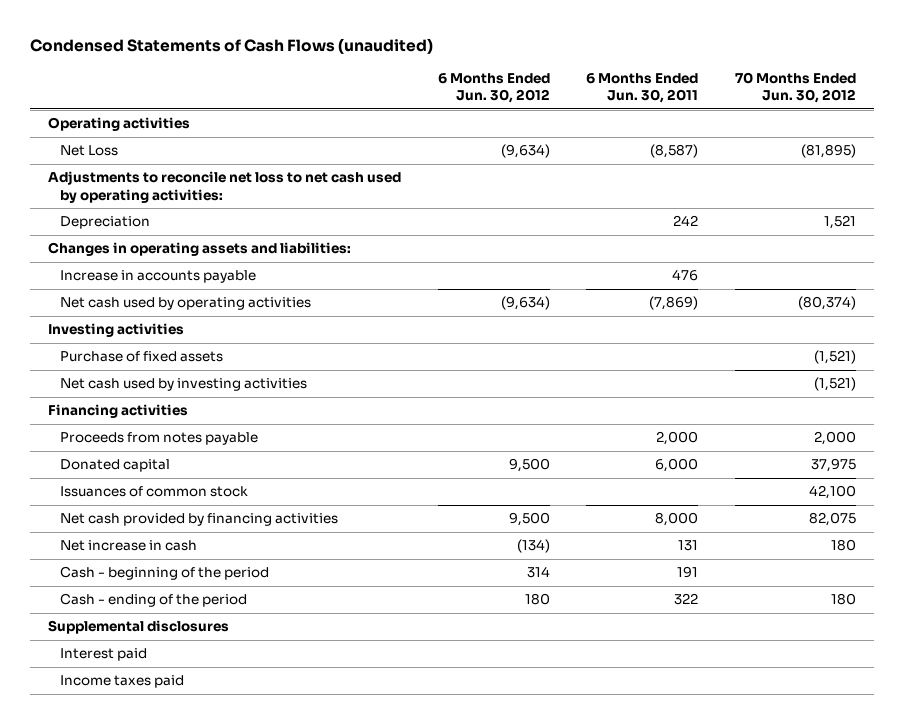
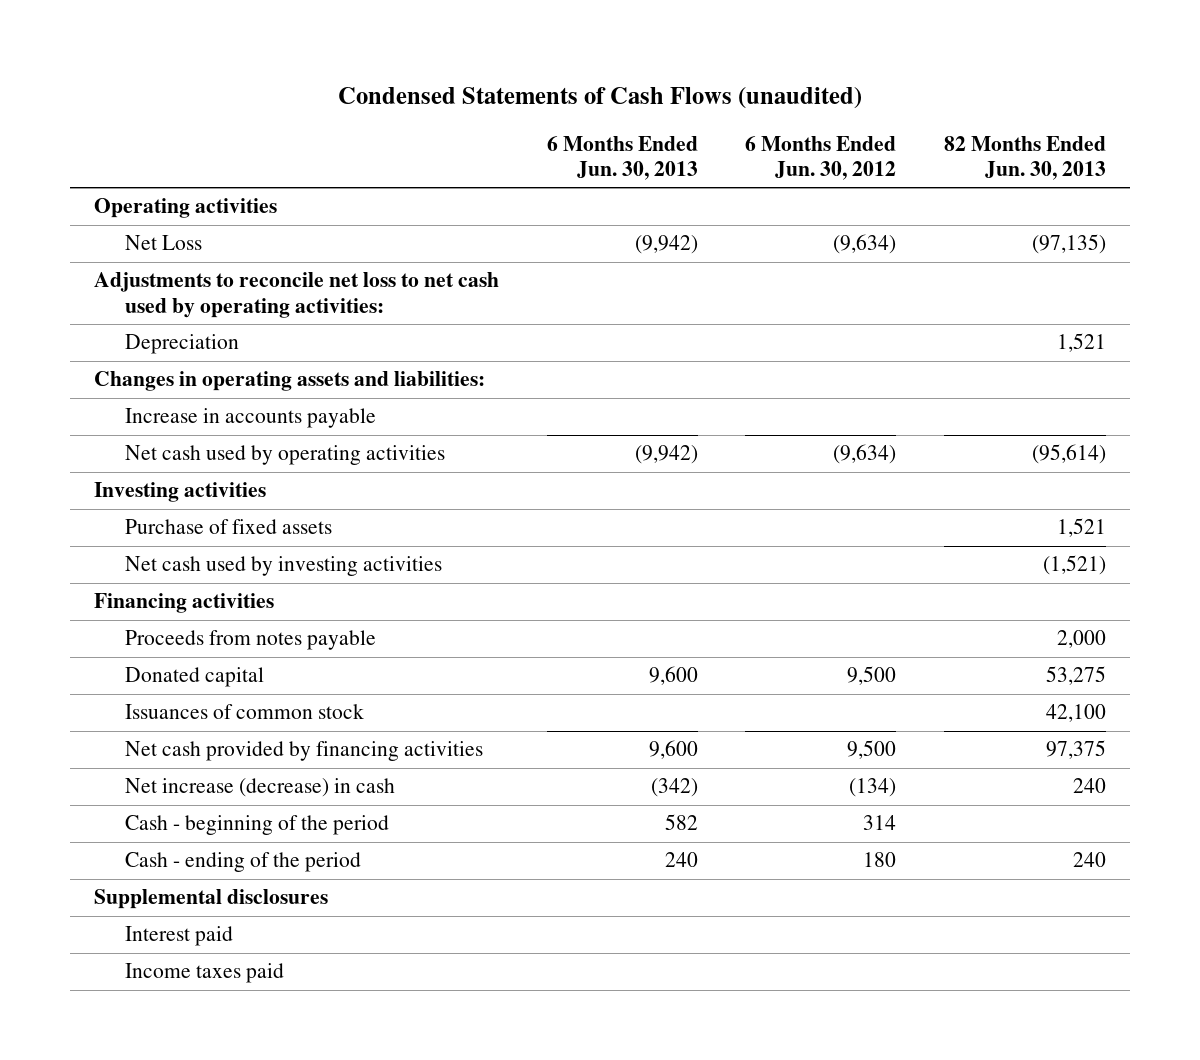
- | 6 Months Ended Jun. 30, 2012 | 6 Months Ended Jun. 30, 2011 | 70 Months Ended Jun. 30, 2012
+ | 6 Months Ended Jun. 30, 2013 | 6 Months Ended Jun. 30, 2012 | 82 Months Ended Jun. 30, 2013
- Net increase in cash | (134) | 131 | 180
+ Net increase (decrease) in cash | (342) | (134) | 240

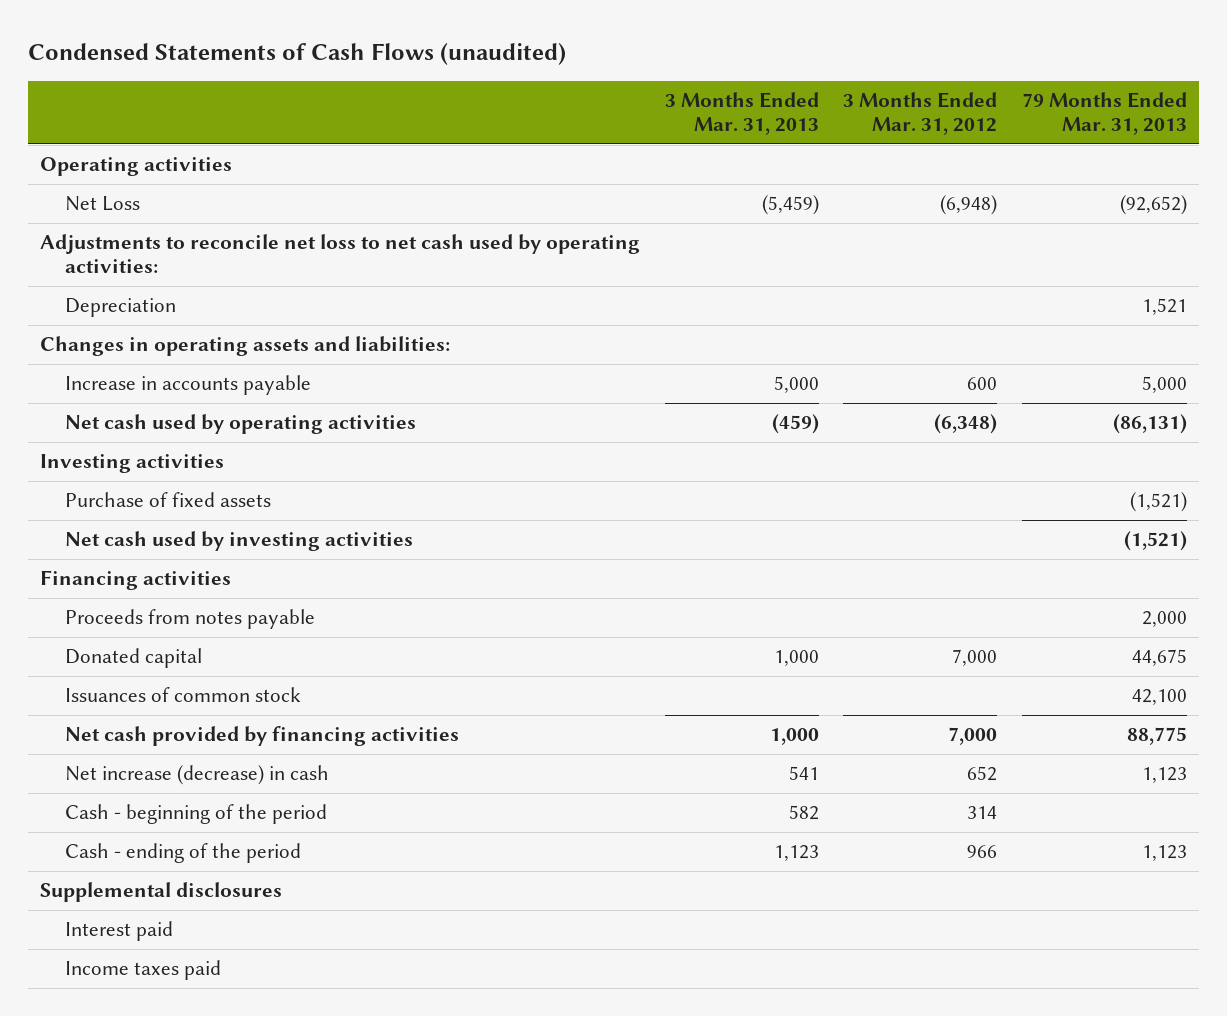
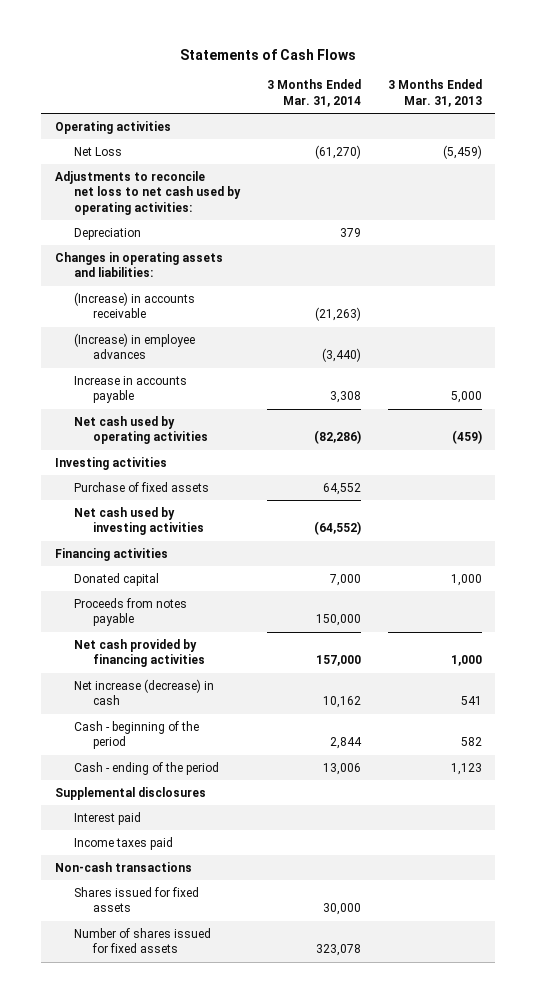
- Condensed Statements of Cash Flows (unaudited)
+ Statements of Cash Flows
- | 3 Months Ended Mar. 31, 2013 | 3 Months Ended Mar. 31, 2012 | 79 Months Ended Mar. 31, 2013
+ | 3 Months Ended Mar. 31, 2014 | 3 Months Ended Mar. 31, 2013
+ (Increase) in accounts receivable | (21,263) |
+ (Increase) in employee advances | (3,440) |
- Issuances of common stock | | | 42,100
moved down: Proceeds from notes payable | 150,000 |
+ Non-cash transactions
+ Shares issued for fixed assets | 30,000 |
+ Number of shares issued for fixed assets | 323,078 |

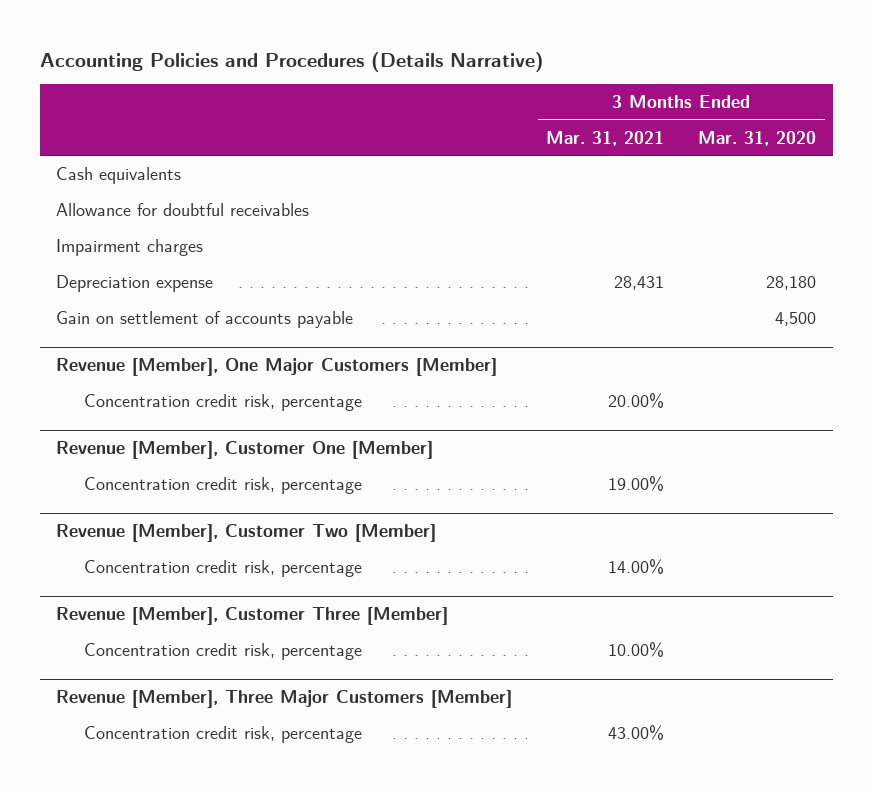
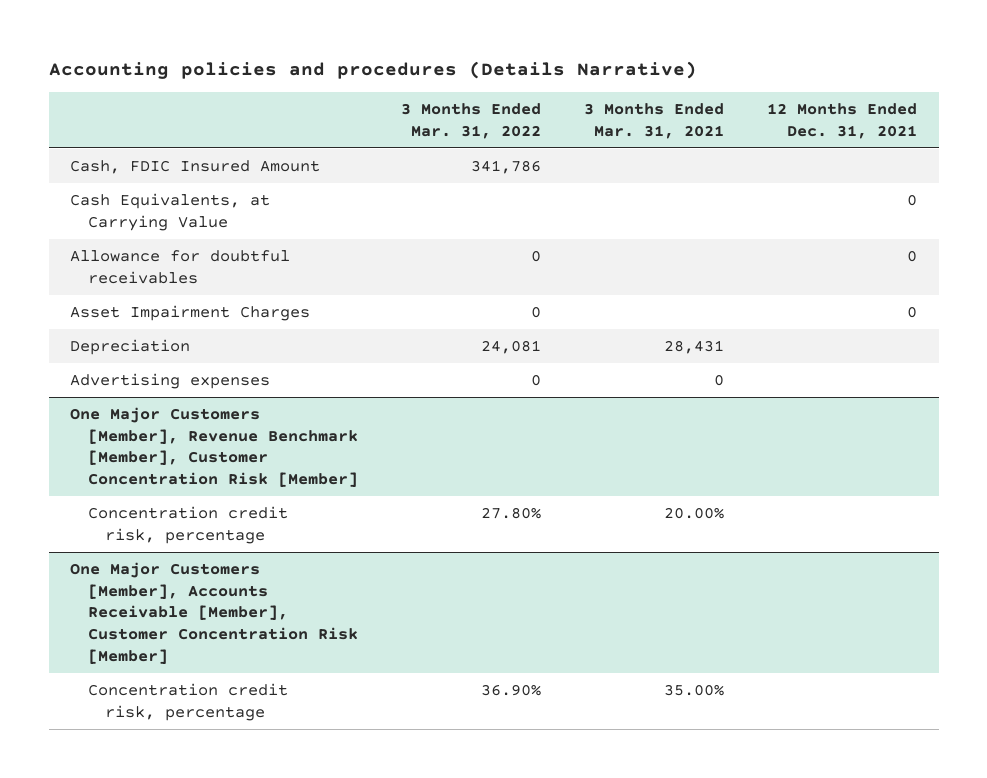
- Accounting Policies and Procedures (Details Narrative)
+ Accounting policies and procedures (Details Narrative)
- | 3 Months Ended Mar. 31, 2021 | 3 Months Ended Mar. 31, 2020
+ | 3 Months Ended Mar. 31, 2022 | 3 Months Ended Mar. 31, 2021 | 12 Months Ended Dec. 31, 2021
- Cash equivalents
+ Cash, FDIC Insured Amount | 341,786 | |
+ Cash Equivalents, at Carrying Value | | | 0
- Impairment charges
- Depreciation expense | 28,431 | 28,180
- Gain on settlement of accounts payable | | 4,500
- Revenue [Member], One Major Customers [Member]
+ Asset Impairment Charges | 0 | | 0
+ Depreciation | 24,081 | 28,431 |
+ Advertising expenses | 0 | 0 |
+ One Major Customers [Member], Revenue Benchmark [Member], Customer Concentration Risk [Member]
- Revenue [Member], Customer One [Member]
- Concentration credit risk, percentage | 19.00% |
- Revenue [Member], Customer Two [Member]
- Concentration credit risk, percentage | 14.00% |
- Revenue [Member], Customer Three [Member]
- Concentration credit risk, percentage | 10.00% |
- Revenue [Member], Three Major Customers [Member]
- Concentration credit risk, percentage | 43.00% |
+ One Major Customers [Member], Accounts Receivable [Member], Customer Concentration Risk [Member]
+ Concentration credit risk, percentage | 36.90% | 35.00% |

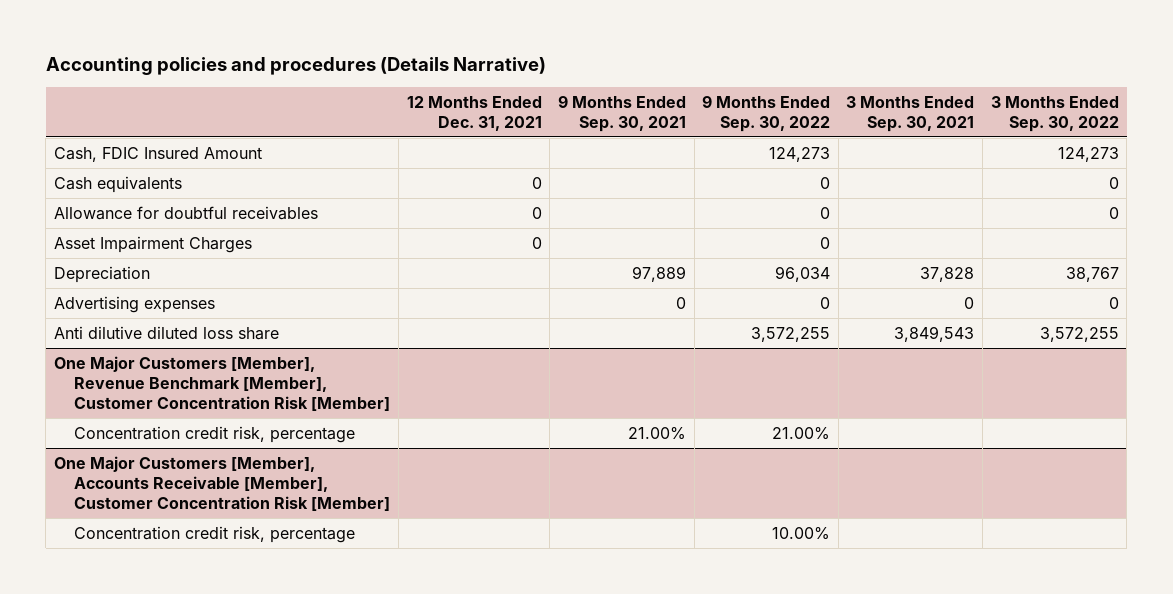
- | 3 Months Ended Mar. 31, 2022 | 3 Months Ended Mar. 31, 2021 | 12 Months Ended Dec. 31, 2021
+ | 12 Months Ended Dec. 31, 2021 | 9 Months Ended Sep. 30, 2021 | 9 Months Ended Sep. 30, 2022 | 3 Months Ended Sep. 30, 2021 | 3 Months Ended Sep. 30, 2022
- Cash Equivalents, at Carrying Value | | | 0
+ Cash equivalents | 0 | | 0 | | 0
+ Anti dilutive diluted loss share | | | 3,572,255 | 3,849,543 | 3,572,255

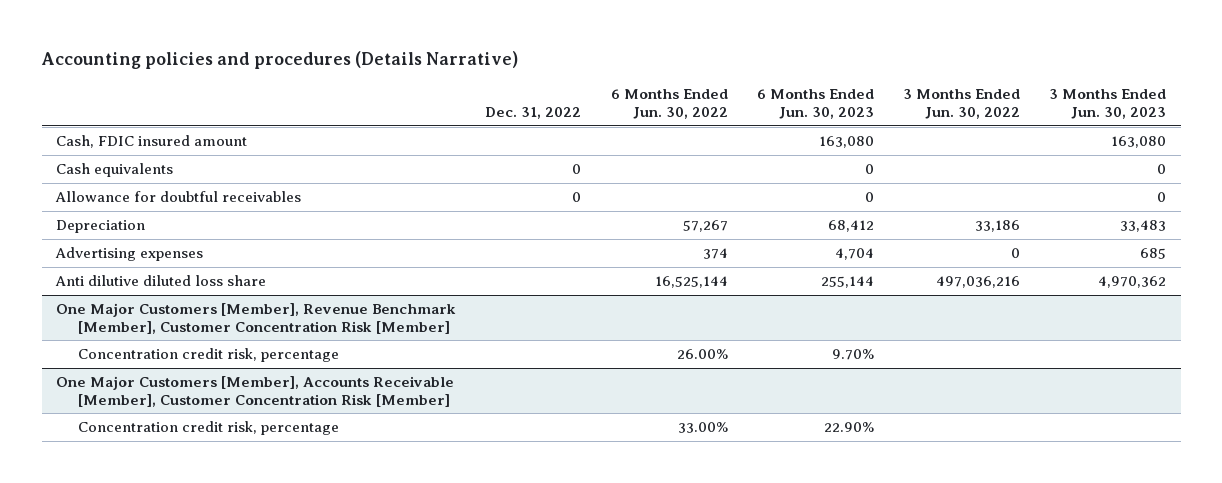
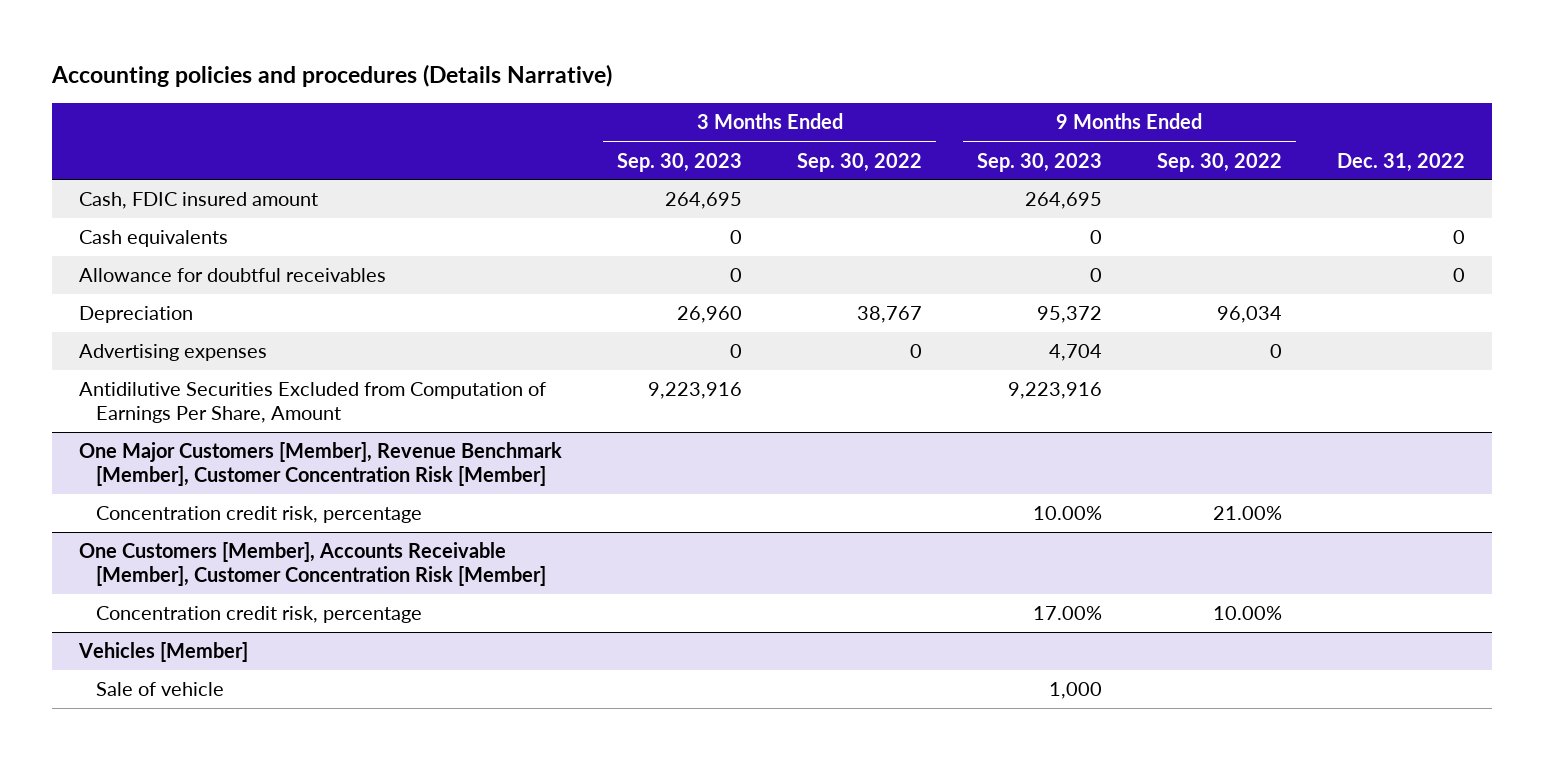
- | Dec. 31, 2022 | 6 Months Ended Jun. 30, 2022 | 6 Months Ended Jun. 30, 2023 | 3 Months Ended Jun. 30, 2022 | 3 Months Ended Jun. 30, 2023
+ | 3 Months Ended Sep. 30, 2023 | 3 Months Ended Sep. 30, 2022 | 9 Months Ended Sep. 30, 2023 | 9 Months Ended Sep. 30, 2022 | Dec. 31, 2022
- Anti dilutive diluted loss share | | 16,525,144 | 255,144 | 497,036,216 | 4,970,362
+ Antidilutive Securities Excluded from Computation of Earnings Per Share, Amount | 9,223,916 | | 9,223,916 | |
- One Major Customers [Member], Accounts Receivable [Member], Customer Concentration Risk [Member]
+ One Customers [Member], Accounts Receivable [Member], Customer Concentration Risk [Member]
+ Vehicles [Member]
+ Sale of vehicle | | | 1,000 | |

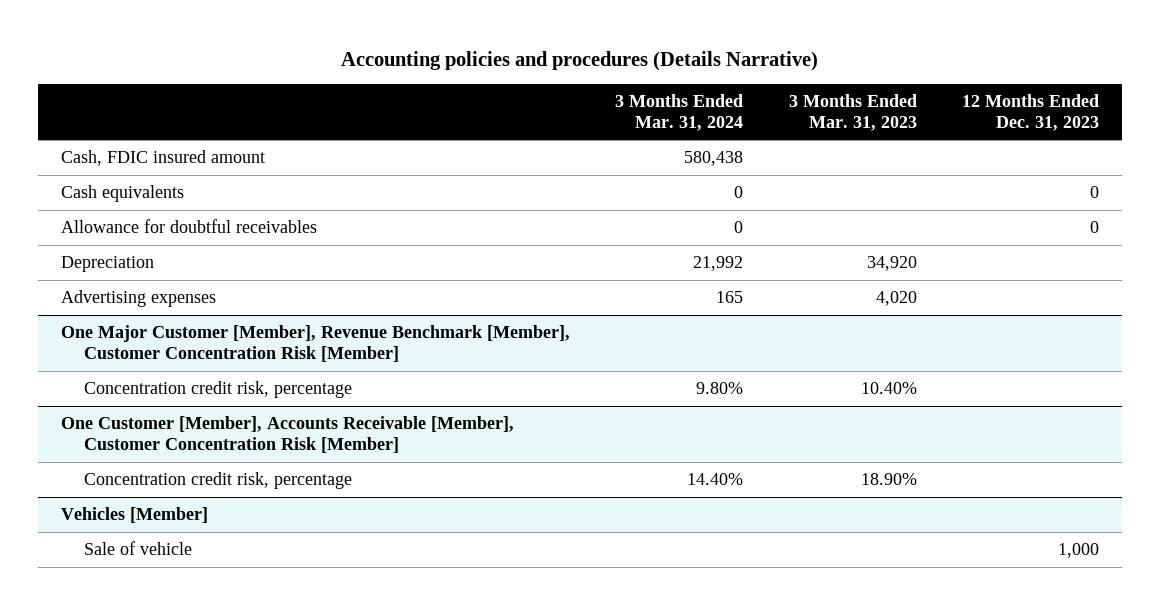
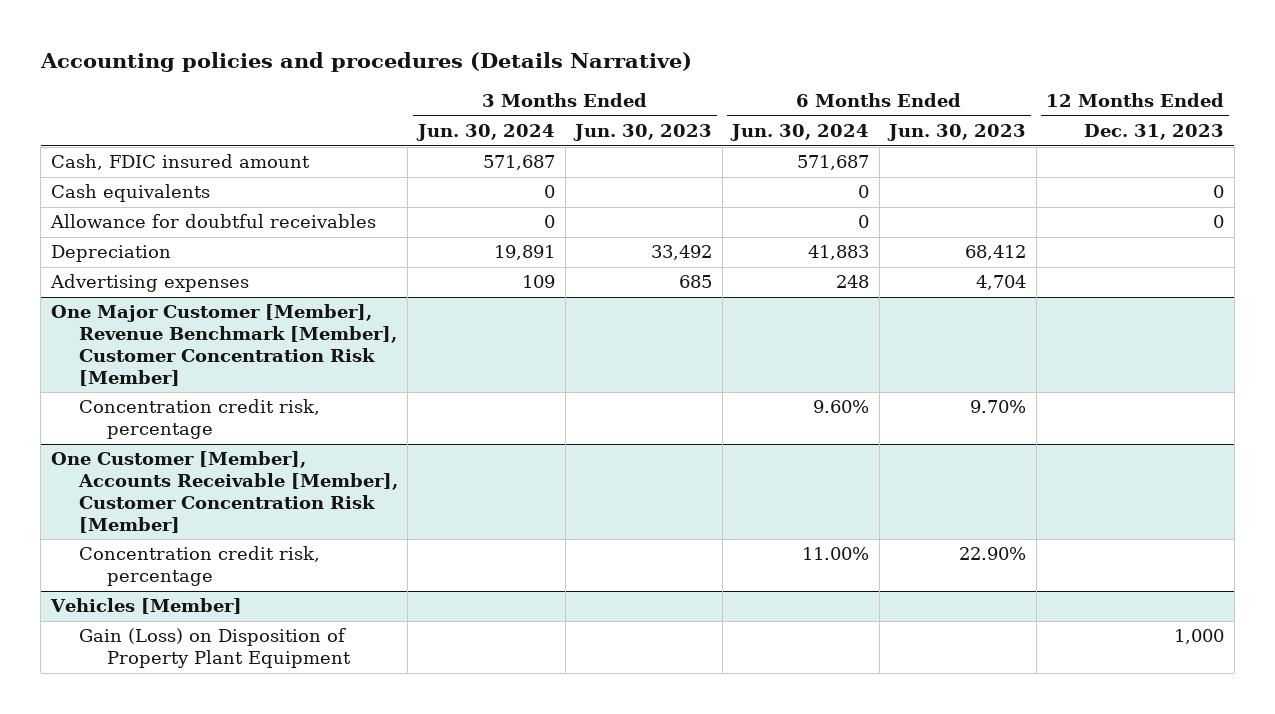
- | 3 Months Ended Mar. 31, 2024 | 3 Months Ended Mar. 31, 2023 | 12 Months Ended Dec. 31, 2023
+ | 3 Months Ended Jun. 30, 2024 | 3 Months Ended Jun. 30, 2023 | 6 Months Ended Jun. 30, 2024 | 6 Months Ended Jun. 30, 2023 | 12 Months Ended Dec. 31, 2023
@ Vehicles [Member]
- Sale of vehicle | | | 1,000
+ Gain (Loss) on Disposition of Property Plant Equipment | | | | | 1,000

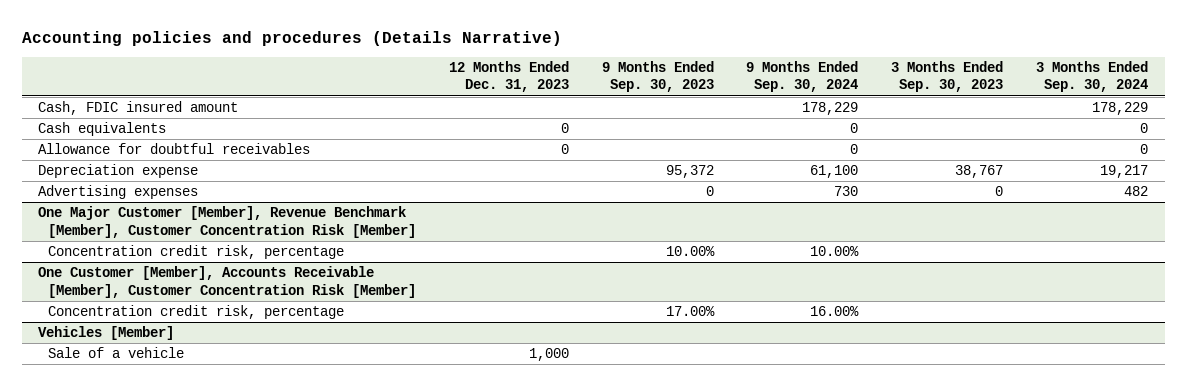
- | 3 Months Ended Jun. 30, 2024 | 3 Months Ended Jun. 30, 2023 | 6 Months Ended Jun. 30, 2024 | 6 Months Ended Jun. 30, 2023 | 12 Months Ended Dec. 31, 2023
+ | 12 Months Ended Dec. 31, 2023 | 9 Months Ended Sep. 30, 2023 | 9 Months Ended Sep. 30, 2024 | 3 Months Ended Sep. 30, 2023 | 3 Months Ended Sep. 30, 2024
- Depreciation | 19,891 | 33,492 | 41,883 | 68,412 |
+ Depreciation expense | | 95,372 | 61,100 | 38,767 | 19,217
@ Vehicles [Member]
- Gain (Loss) on Disposition of Property Plant Equipment | | | | | 1,000
+ Sale of a vehicle | 1,000 | | | |

